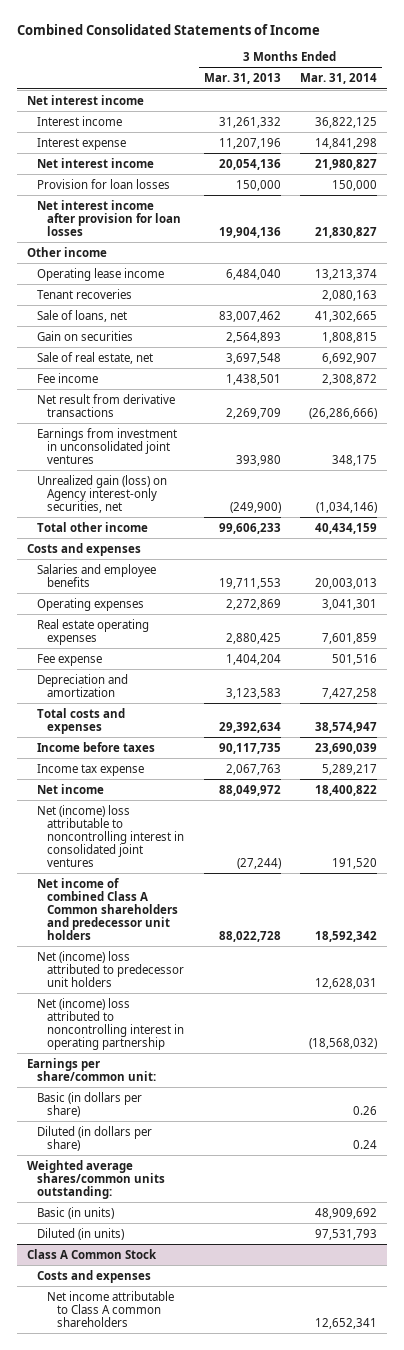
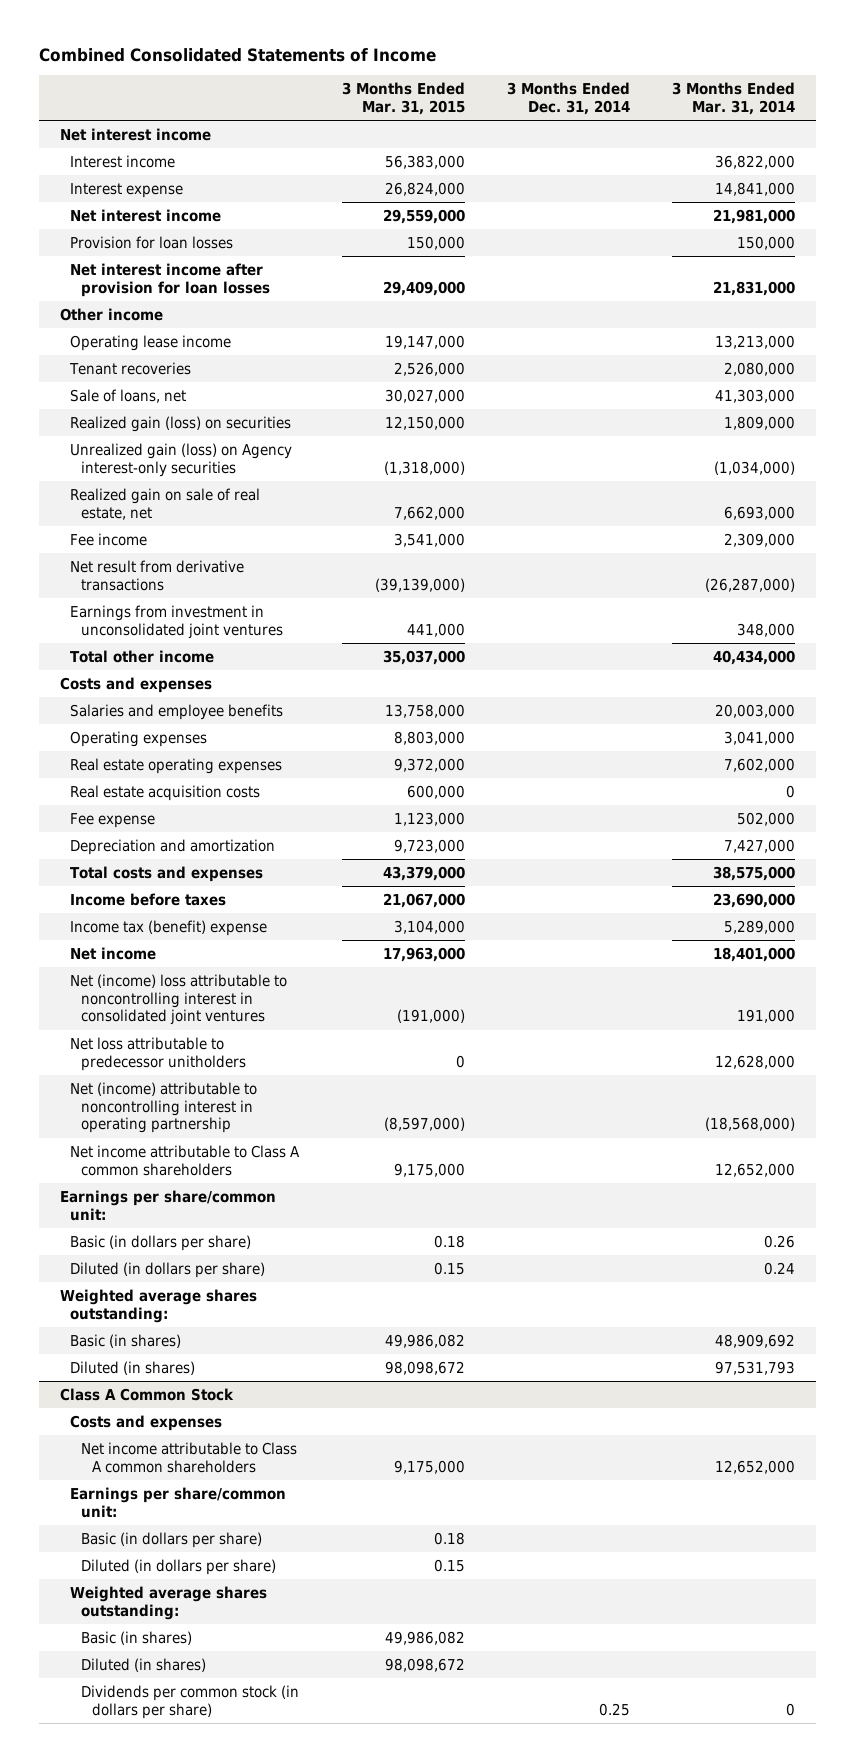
- | 3 Months Ended Mar. 31, 2013 | 3 Months Ended Mar. 31, 2014
+ | 3 Months Ended Mar. 31, 2015 | 3 Months Ended Dec. 31, 2014 | 3 Months Ended Mar. 31, 2014
- Interest income | 31,261,332 | 36,822,125
- Interest expense | 11,207,196 | 14,841,298
- Net interest income | 20,054,136 | 21,980,827
+ Interest income | 56,383,000 | | 36,822,000
+ Interest expense | 26,824,000 | | 14,841,000
+ Net interest income | 29,559,000 | | 21,981,000
- Net interest income after provision for loan losses | 19,904,136 | 21,830,827
+ Net interest income after provision for loan losses | 29,409,000 | | 21,831,000
- Operating lease income | 6,484,040 | 13,213,374
- Tenant recoveries | | 2,080,163
- Sale of loans, net | 83,007,462 | 41,302,665
- Gain on securities | 2,564,893 | 1,808,815
- Sale of real estate, net | 3,697,548 | 6,692,907
- Fee income | 1,438,501 | 2,308,872
- Net result from derivative transactions | 2,269,709 | (26,286,666)
- Earnings from investment in unconsolidated joint ventures | 393,980 | 348,175
- Unrealized gain (loss) on Agency interest-only securities, net | (249,900) | (1,034,146)
- Total other income | 99,606,233 | 40,434,159
+ Operating lease income | 19,147,000 | | 13,213,000
+ Tenant recoveries | 2,526,000 | | 2,080,000
+ Sale of loans, net | 30,027,000 | | 41,303,000
+ Realized gain (loss) on securities | 12,150,000 | | 1,809,000
+ Unrealized gain (loss) on Agency interest-only securities | (1,318,000) | | (1,034,000)
+ Realized gain on sale of real estate, net | 7,662,000 | | 6,693,000
+ Fee income | 3,541,000 | | 2,309,000
+ Net result from derivative transactions | (39,139,000) | | (26,287,000)
+ Earnings from investment in unconsolidated joint ventures | 441,000 | | 348,000
+ Total other income | 35,037,000 | | 40,434,000
- Salaries and employee benefits | 19,711,553 | 20,003,013
- Operating expenses | 2,272,869 | 3,041,301
- Real estate operating expenses | 2,880,425 | 7,601,859
- Fee expense | 1,404,204 | 501,516
- Depreciation and amortization | 3,123,583 | 7,427,258
- Total costs and expenses | 29,392,634 | 38,574,947
- Income before taxes | 90,117,735 | 23,690,039
- Income tax expense | 2,067,763 | 5,289,217
- Net income | 88,049,972 | 18,400,822
- Net (income) loss attributable to noncontrolling interest in consolidated joint ventures | (27,244) | 191,520
- Net income of combined Class A Common shareholders and predecessor unit holders | 88,022,728 | 18,592,342
- Net (income) loss attributed to predecessor unit holders | | 12,628,031
- Net (income) loss attributed to noncontrolling interest in operating partnership | | (18,568,032)
+ Salaries and employee benefits | 13,758,000 | | 20,003,000
+ Operating expenses | 8,803,000 | | 3,041,000
+ Real estate operating expenses | 9,372,000 | | 7,602,000
+ Real estate acquisition costs | 600,000 | | 0
+ Fee expense | 1,123,000 | | 502,000
+ Depreciation and amortization | 9,723,000 | | 7,427,000
+ Total costs and expenses | 43,379,000 | | 38,575,000
+ Income before taxes | 21,067,000 | | 23,690,000
+ Income tax (benefit) expense | 3,104,000 | | 5,289,000
+ Net income | 17,963,000 | | 18,401,000
+ Net (income) loss attributable to noncontrolling interest in consolidated joint ventures | (191,000) | | 191,000
+ Net loss attributable to predecessor unitholders | 0 | | 12,628,000
+ Net (income) attributable to noncontrolling interest in operating partnership | (8,597,000) | | (18,568,000)
+ Net income attributable to Class A common shareholders | 9,175,000 | | 12,652,000
- Weighted average shares/common units outstanding:
- Basic (in units) | | 48,909,692
- Diluted (in units) | | 97,531,793
+ Weighted average shares outstanding:
+ Basic (in shares) | 49,986,082 | | 48,909,692
+ Diluted (in shares) | 98,098,672 | | 97,531,793
@ Class A Common Stock
- Net income attributable to Class A common shareholders | | 12,652,341
+ Net income attributable to Class A common shareholders | 9,175,000 | | 12,652,000
+ Earnings per share/common unit:
+ Basic (in dollars per share) | 0.18 | |
+ Diluted (in dollars per share) | 0.15 | |
+ Weighted average shares outstanding:
+ Basic (in shares) | 49,986,082 | |
+ Diluted (in shares) | 98,098,672 | |
+ Dividends per common stock (in dollars per share) | | 0.25 | 0

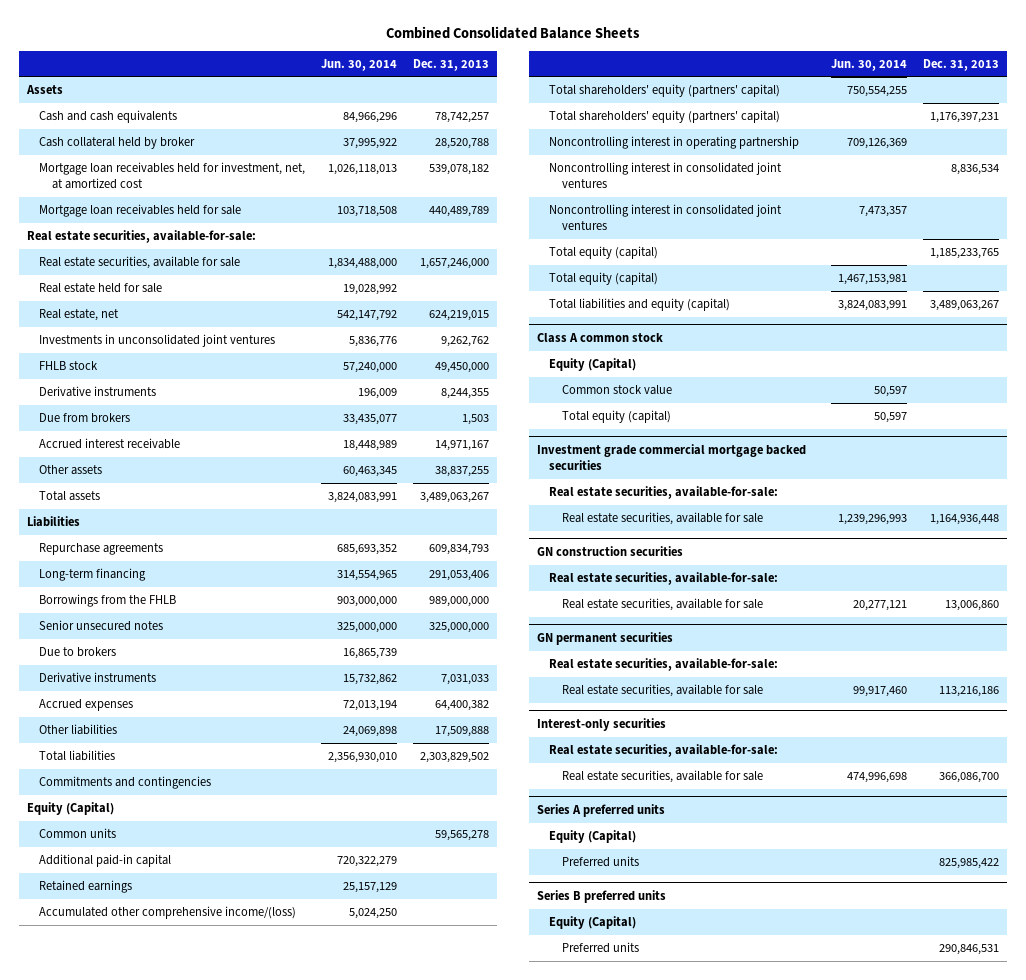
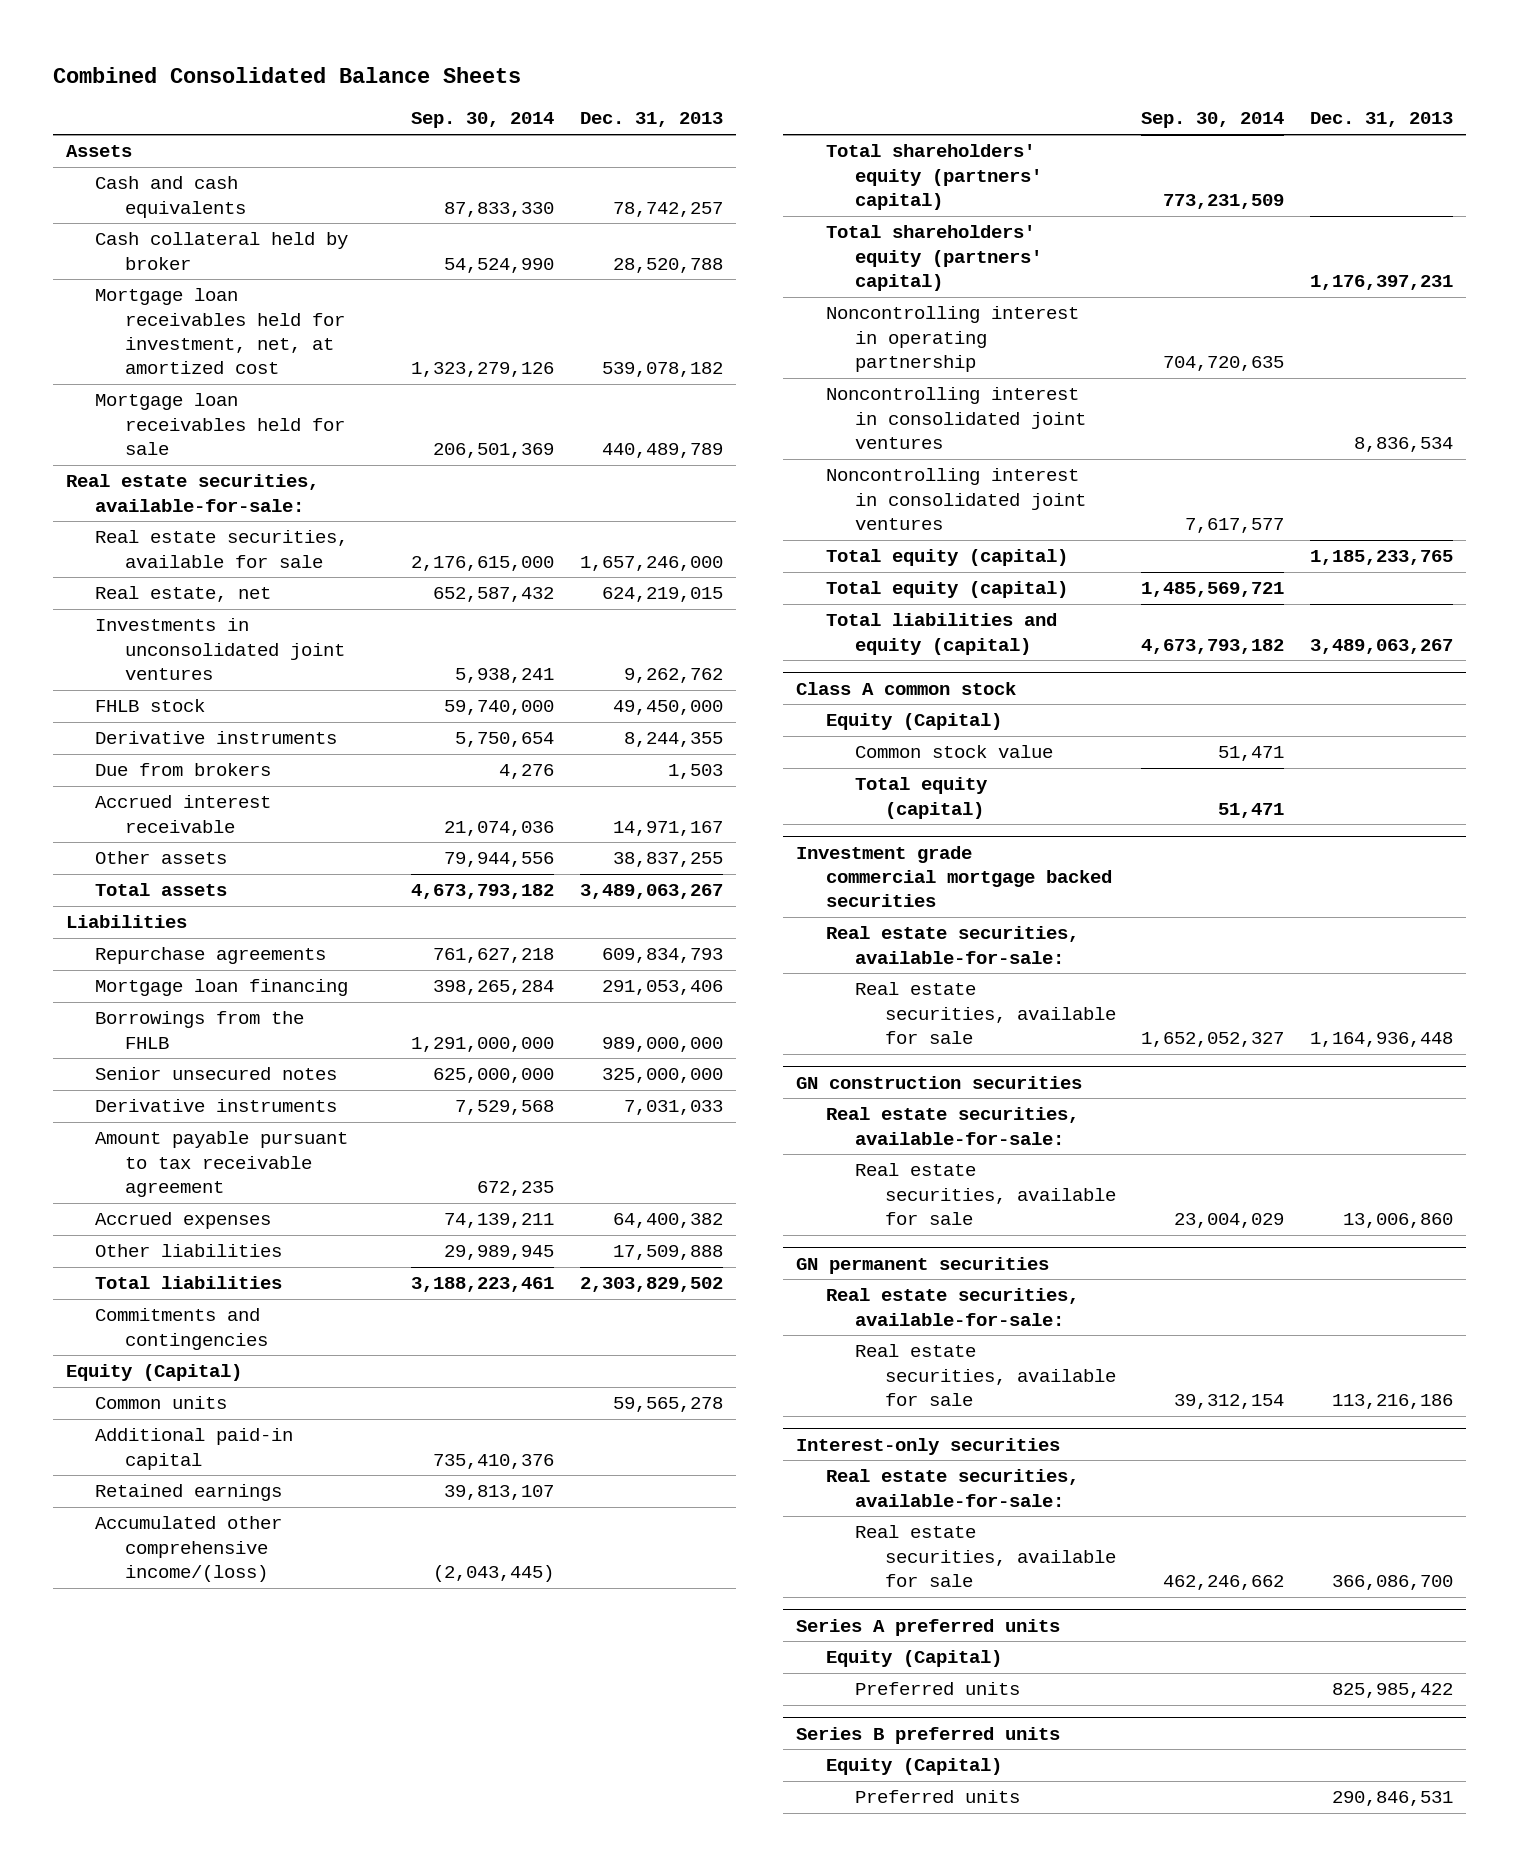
- | Jun. 30, 2014 | Dec. 31, 2013
+ | Sep. 30, 2014 | Dec. 31, 2013
- Real estate held for sale | 19,028,992 |
- Long-term financing | 314,554,965 | 291,053,406
+ Mortgage loan financing | 398,265,284 | 291,053,406
- Due to brokers | 16,865,739 |
+ Amount payable pursuant to tax receivable agreement | 672,235 |

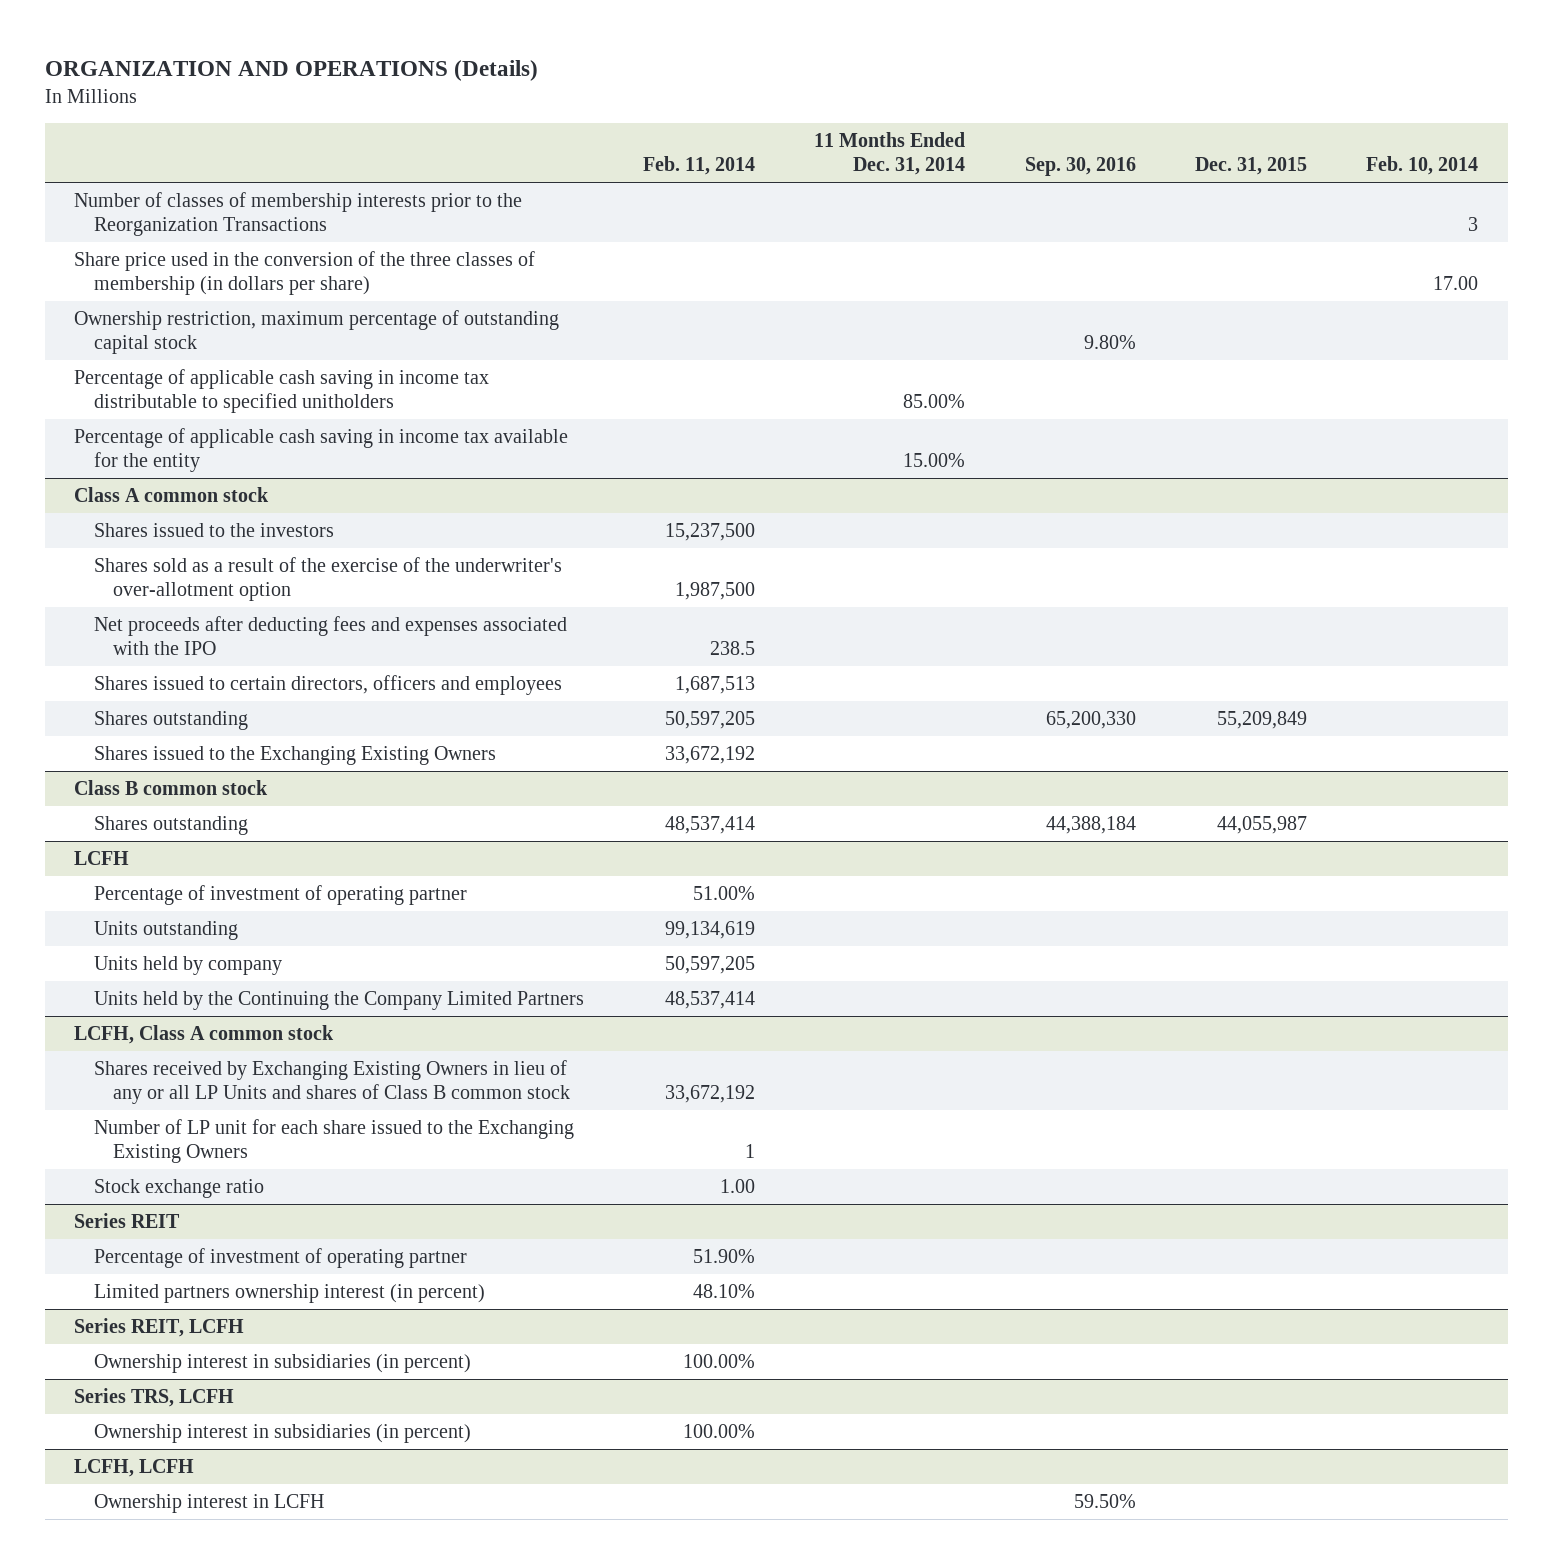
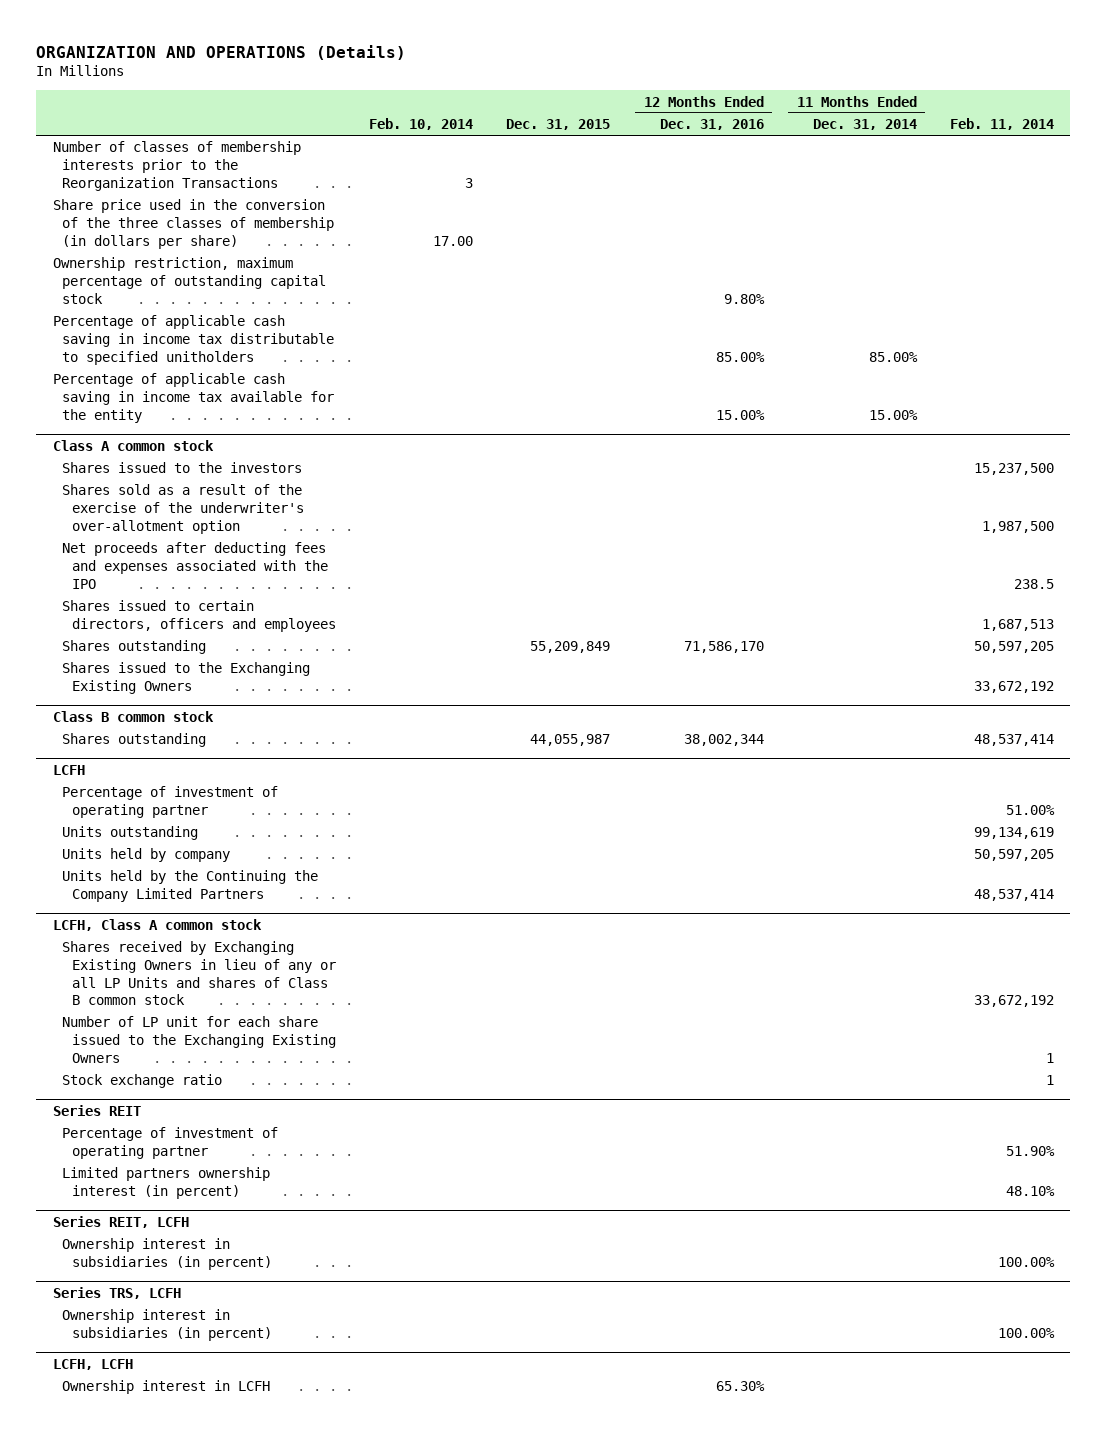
- | Feb. 11, 2014 | 11 Months Ended Dec. 31, 2014 | Sep. 30, 2016 | Dec. 31, 2015 | Feb. 10, 2014
+ | Feb. 10, 2014 | Dec. 31, 2015 | 12 Months Ended Dec. 31, 2016 | 11 Months Ended Dec. 31, 2014 | Feb. 11, 2014
@ LCFH, Class A common stock
- Stock exchange ratio | 1.00 | | | |
+ Stock exchange ratio | | | | | 1

